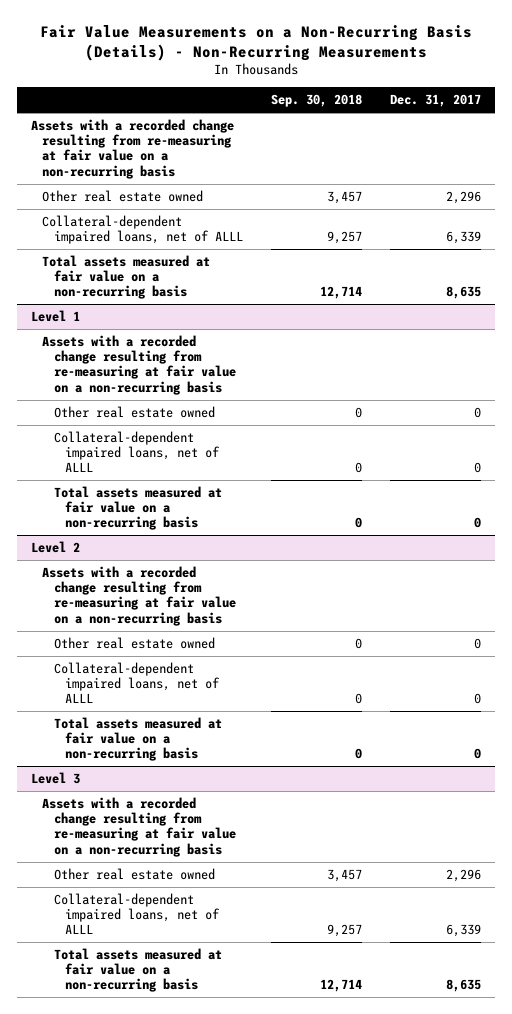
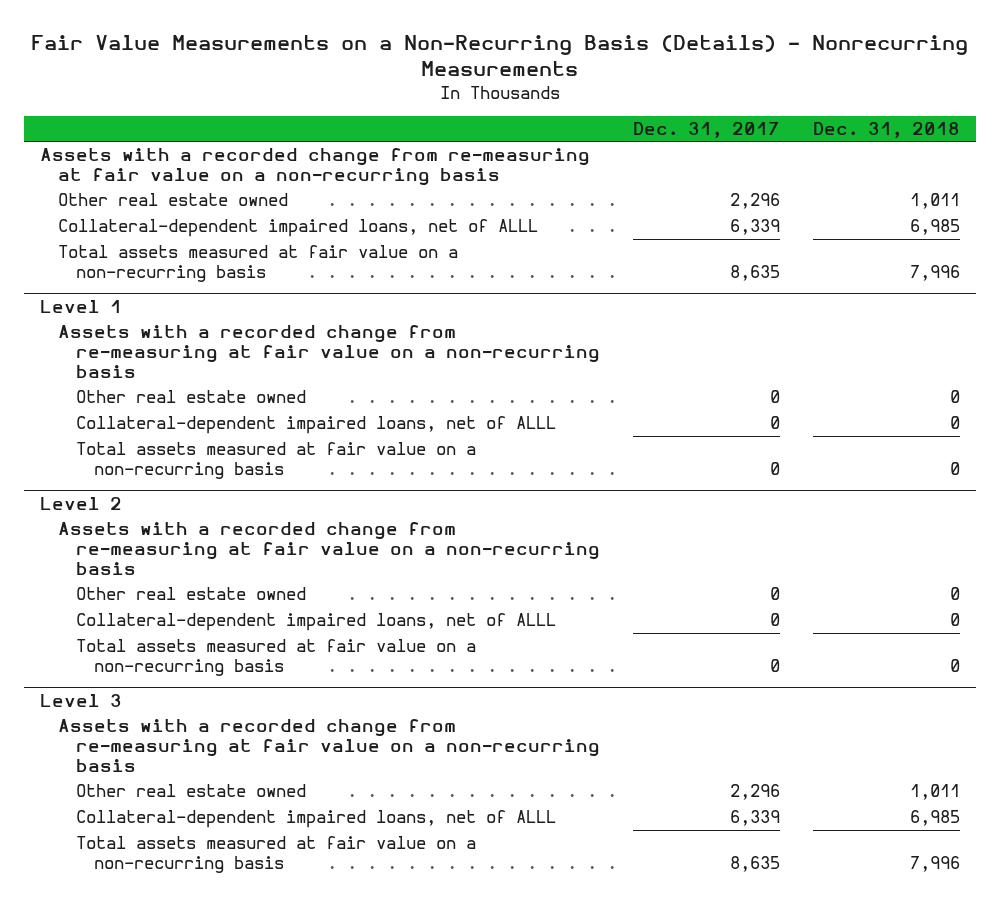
- Fair Value Measurements on a Non-Recurring Basis (Details) - Non-Recurring Measurements
+ Fair Value Measurements on a Non-Recurring Basis (Details) - Nonrecurring Measurements
- | Sep. 30, 2018 | Dec. 31, 2017
+ | Dec. 31, 2017 | Dec. 31, 2018
- Assets with a recorded change resulting from re-measuring at fair value on a non-recurring basis
+ Assets with a recorded change from re-measuring at fair value on a non-recurring basis
@ Level 1
- Assets with a recorded change resulting from re-measuring at fair value on a non-recurring basis
+ Assets with a recorded change from re-measuring at fair value on a non-recurring basis
@ Level 2
- Assets with a recorded change resulting from re-measuring at fair value on a non-recurring basis
+ Assets with a recorded change from re-measuring at fair value on a non-recurring basis
@ Level 3
- Assets with a recorded change resulting from re-measuring at fair value on a non-recurring basis
+ Assets with a recorded change from re-measuring at fair value on a non-recurring basis

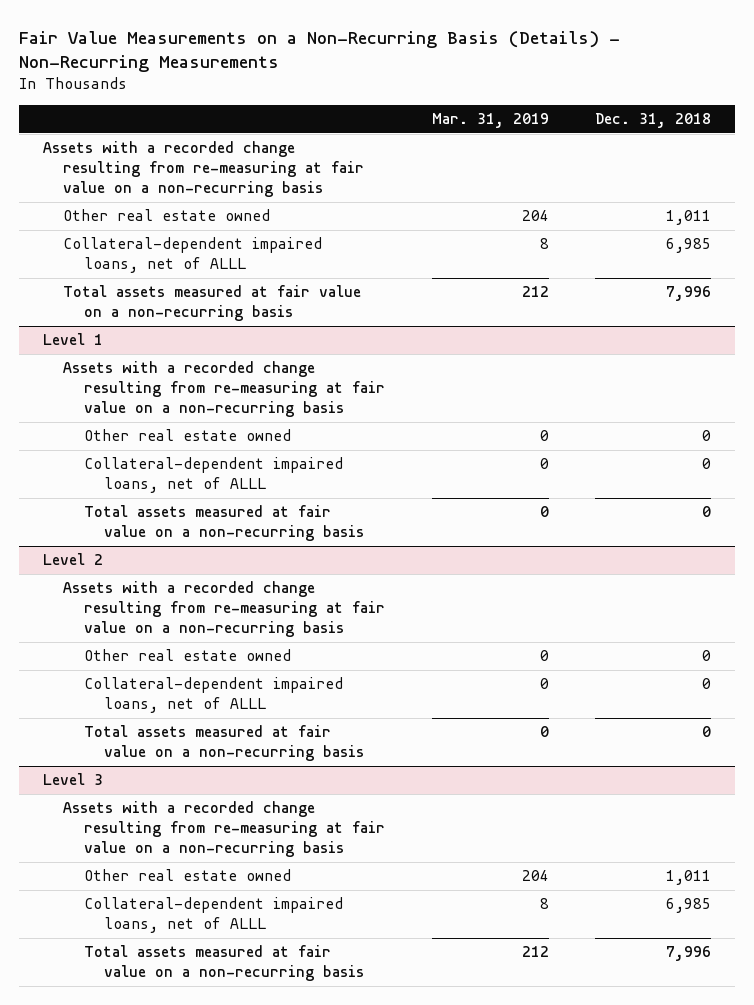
- Fair Value Measurements on a Non-Recurring Basis (Details) - Nonrecurring Measurements
+ Fair Value Measurements on a Non-Recurring Basis (Details) - Non-Recurring Measurements
- | Dec. 31, 2017 | Dec. 31, 2018
+ | Mar. 31, 2019 | Dec. 31, 2018
- Assets with a recorded change from re-measuring at fair value on a non-recurring basis
+ Assets with a recorded change resulting from re-measuring at fair value on a non-recurring basis
@ Level 1
- Assets with a recorded change from re-measuring at fair value on a non-recurring basis
+ Assets with a recorded change resulting from re-measuring at fair value on a non-recurring basis
@ Level 2
- Assets with a recorded change from re-measuring at fair value on a non-recurring basis
+ Assets with a recorded change resulting from re-measuring at fair value on a non-recurring basis
@ Level 3
- Assets with a recorded change from re-measuring at fair value on a non-recurring basis
+ Assets with a recorded change resulting from re-measuring at fair value on a non-recurring basis

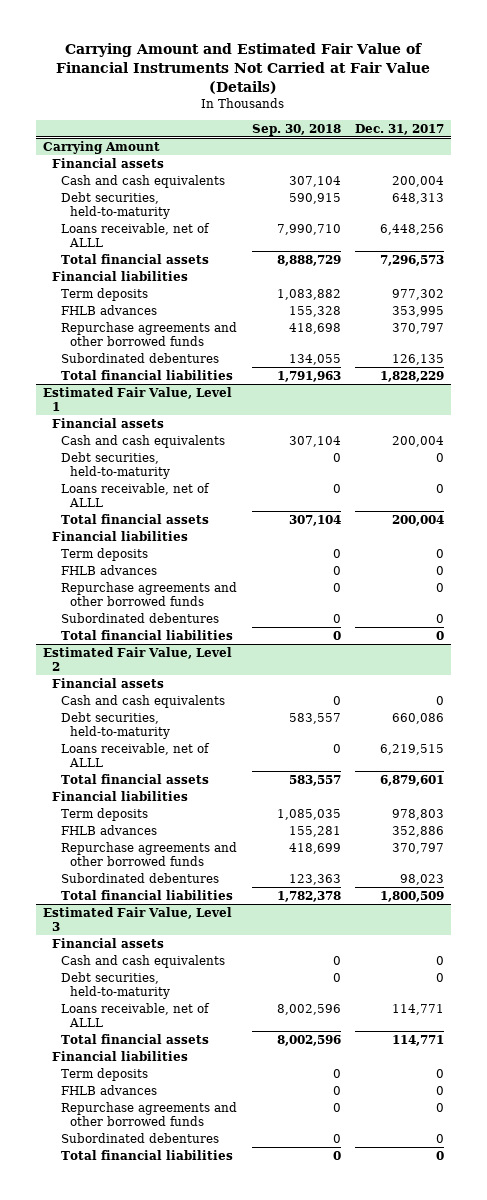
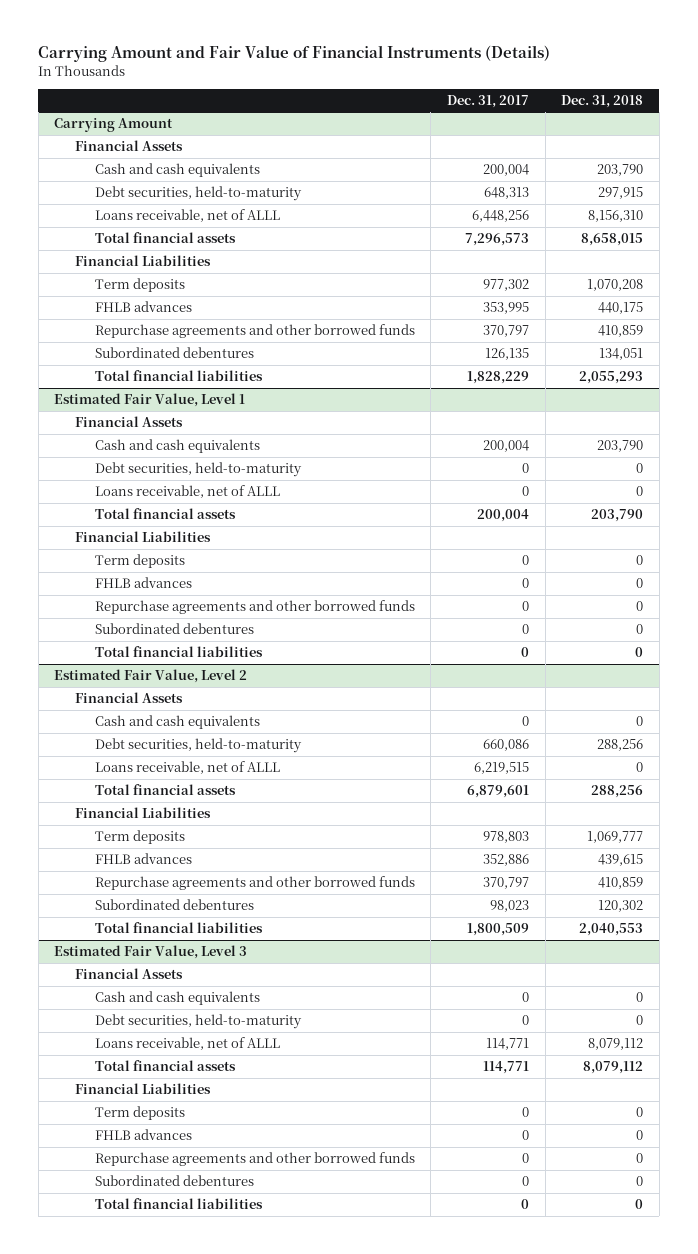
- Carrying Amount and Estimated Fair Value of Financial Instruments Not Carried at Fair Value (Details)
+ Carrying Amount and Fair Value of Financial Instruments (Details)
- | Sep. 30, 2018 | Dec. 31, 2017
+ | Dec. 31, 2017 | Dec. 31, 2018
@ Carrying Amount
- Financial assets
+ Financial Assets
- Financial liabilities
+ Financial Liabilities
@ Estimated Fair Value, Level 1
- Financial assets
+ Financial Assets
- Financial liabilities
+ Financial Liabilities
@ Estimated Fair Value, Level 2
- Financial assets
+ Financial Assets
- Financial liabilities
+ Financial Liabilities
@ Estimated Fair Value, Level 3
- Financial assets
+ Financial Assets
- Financial liabilities
+ Financial Liabilities

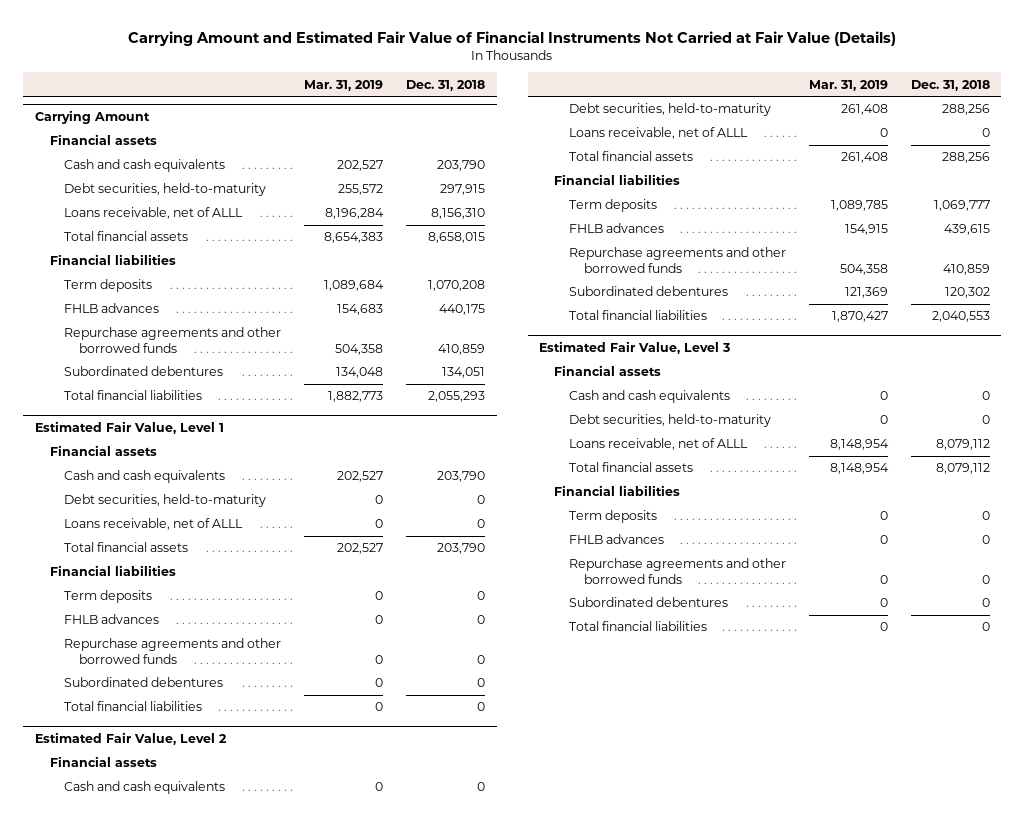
- Carrying Amount and Fair Value of Financial Instruments (Details)
+ Carrying Amount and Estimated Fair Value of Financial Instruments Not Carried at Fair Value (Details)
- | Dec. 31, 2017 | Dec. 31, 2018
+ | Mar. 31, 2019 | Dec. 31, 2018
@ Carrying Amount
- Financial Assets
+ Financial assets
- Financial Liabilities
+ Financial liabilities
@ Estimated Fair Value, Level 1
- Financial Assets
+ Financial assets
- Financial Liabilities
+ Financial liabilities
@ Estimated Fair Value, Level 2
- Financial Assets
+ Financial assets
- Financial Liabilities
+ Financial liabilities
@ Estimated Fair Value, Level 3
- Financial Assets
+ Financial assets
- Financial Liabilities
+ Financial liabilities

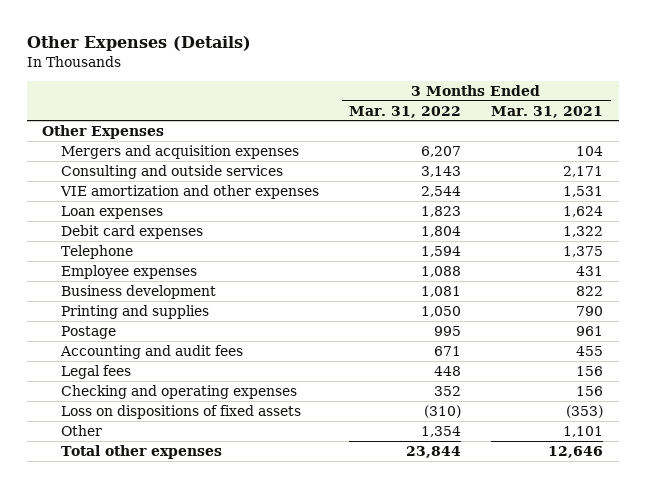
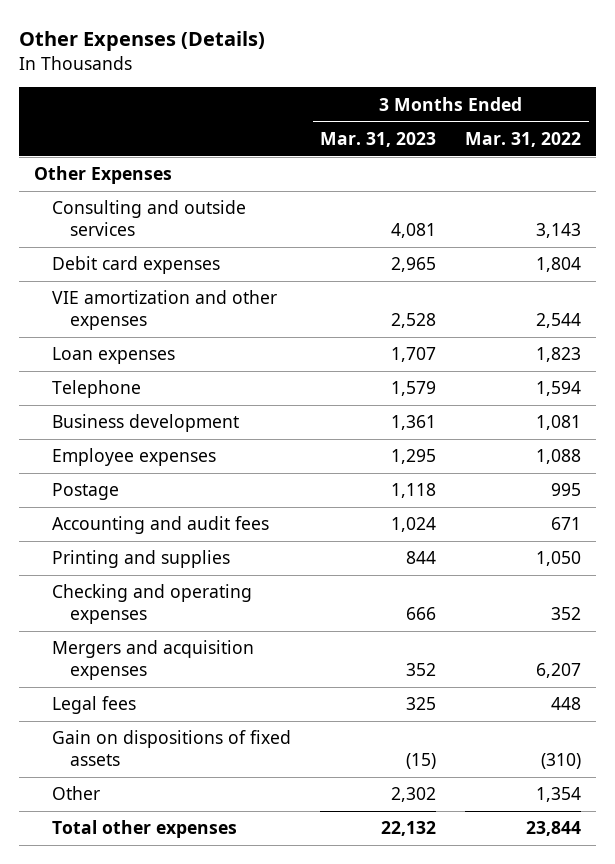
- | 3 Months Ended Mar. 31, 2022 | 3 Months Ended Mar. 31, 2021
+ | 3 Months Ended Mar. 31, 2023 | 3 Months Ended Mar. 31, 2022
moved up: Debit card expenses | 2,965 | 1,804
moved down: Employee expenses | 1,295 | 1,088
moved down: Printing and supplies | 844 | 1,050
- Loss on dispositions of fixed assets | (310) | (353)
moved down: Mergers and acquisition expenses | 352 | 6,207
moved down: Legal fees | 325 | 448
+ Gain on dispositions of fixed assets | (15) | (310)

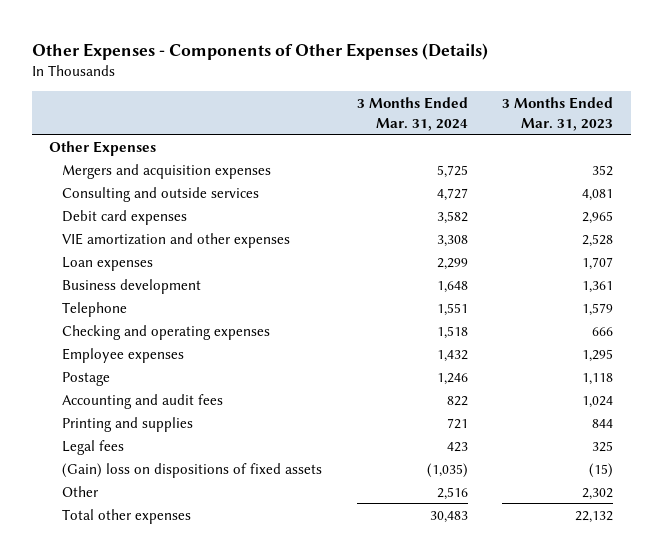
- Other Expenses (Details)
+ Other Expenses - Components of Other Expenses (Details)
- | 3 Months Ended Mar. 31, 2023 | 3 Months Ended Mar. 31, 2022
+ | 3 Months Ended Mar. 31, 2024 | 3 Months Ended Mar. 31, 2023
moved up: Mergers and acquisition expenses | 5,725 | 352
moved down: Telephone | 1,551 | 1,579
moved up: Checking and operating expenses | 1,518 | 666
- Gain on dispositions of fixed assets | (15) | (310)
+ (Gain) loss on dispositions of fixed assets | (1,035) | (15)

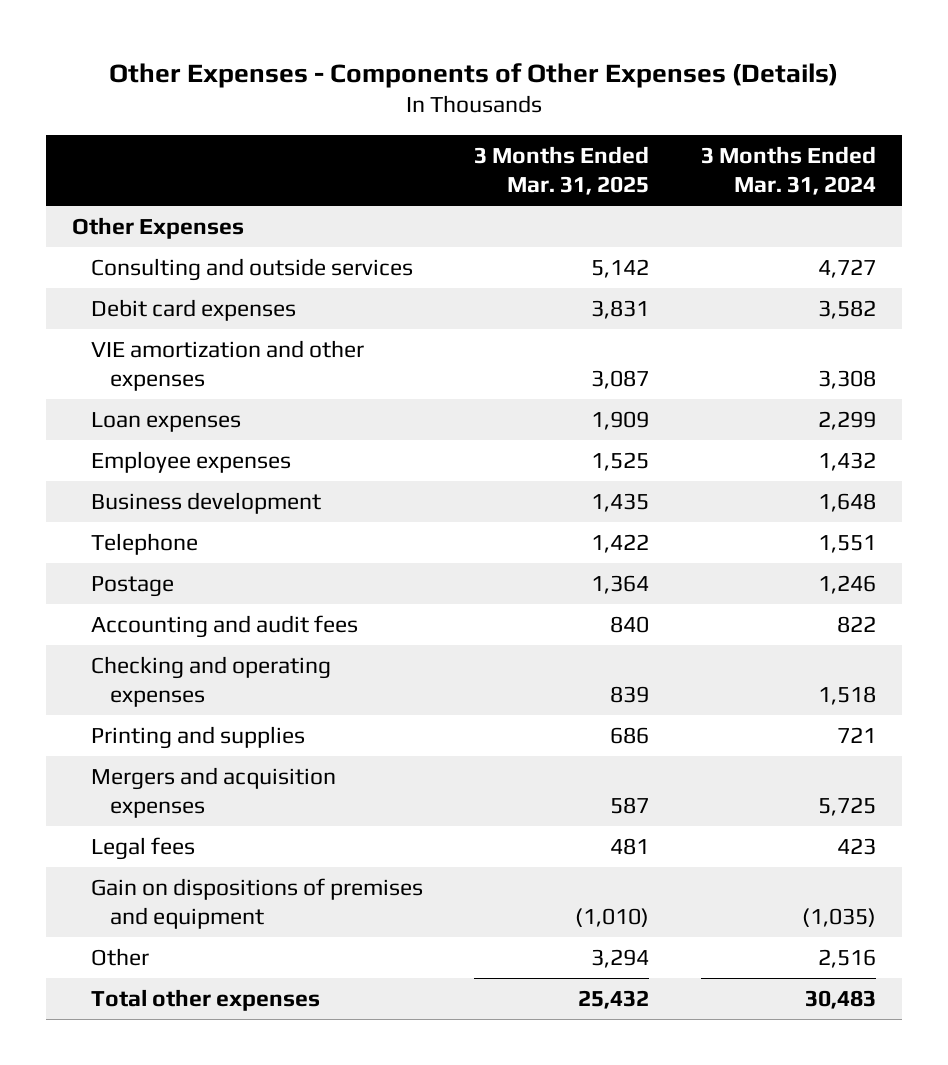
- | 3 Months Ended Mar. 31, 2024 | 3 Months Ended Mar. 31, 2023
+ | 3 Months Ended Mar. 31, 2025 | 3 Months Ended Mar. 31, 2024
moved up: Employee expenses | 1,525 | 1,432
moved down: Checking and operating expenses | 839 | 1,518
moved down: Mergers and acquisition expenses | 587 | 5,725
- (Gain) loss on dispositions of fixed assets | (1,035) | (15)
+ Gain on dispositions of premises and equipment | (1,010) | (1,035)

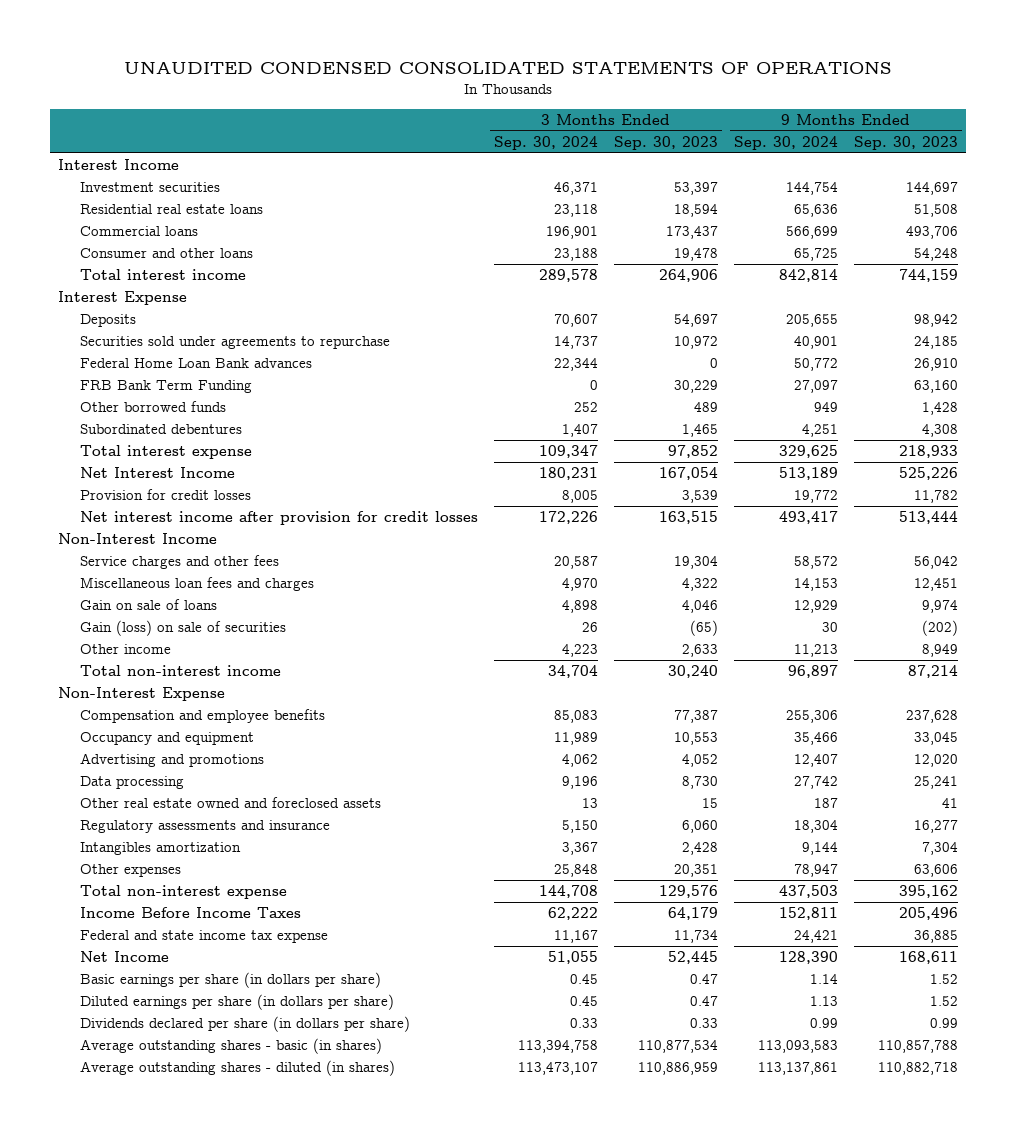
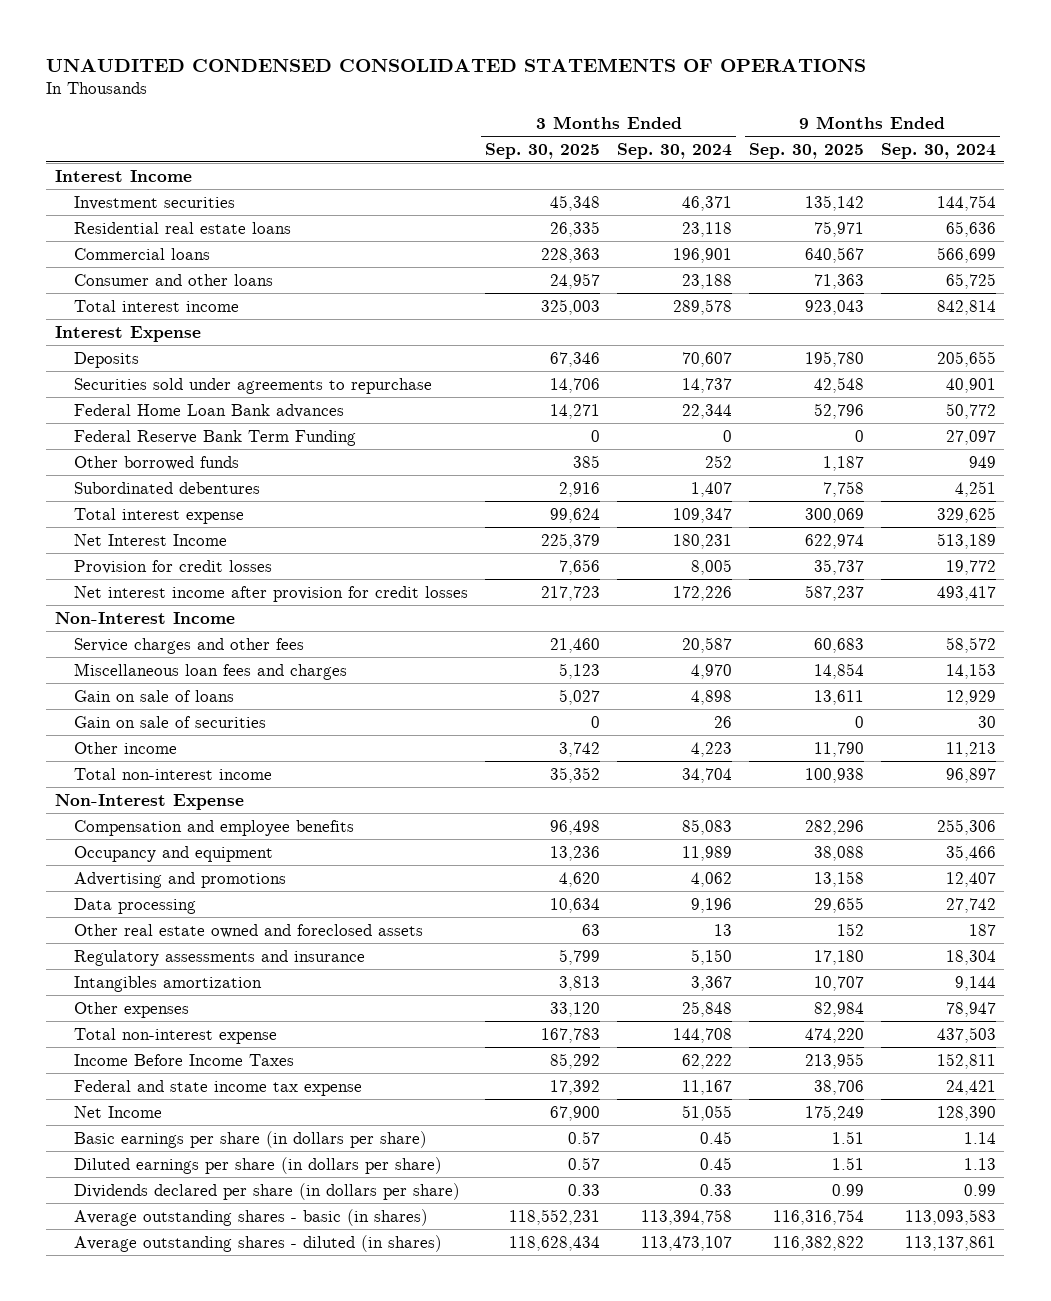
- | 3 Months Ended Sep. 30, 2024 | 3 Months Ended Sep. 30, 2023 | 9 Months Ended Sep. 30, 2024 | 9 Months Ended Sep. 30, 2023
+ | 3 Months Ended Sep. 30, 2025 | 3 Months Ended Sep. 30, 2024 | 9 Months Ended Sep. 30, 2025 | 9 Months Ended Sep. 30, 2024
- FRB Bank Term Funding | 0 | 30,229 | 27,097 | 63,160
+ Federal Reserve Bank Term Funding | 0 | 0 | 0 | 27,097
- Gain (loss) on sale of securities | 26 | (65) | 30 | (202)
+ Gain on sale of securities | 0 | 26 | 0 | 30

